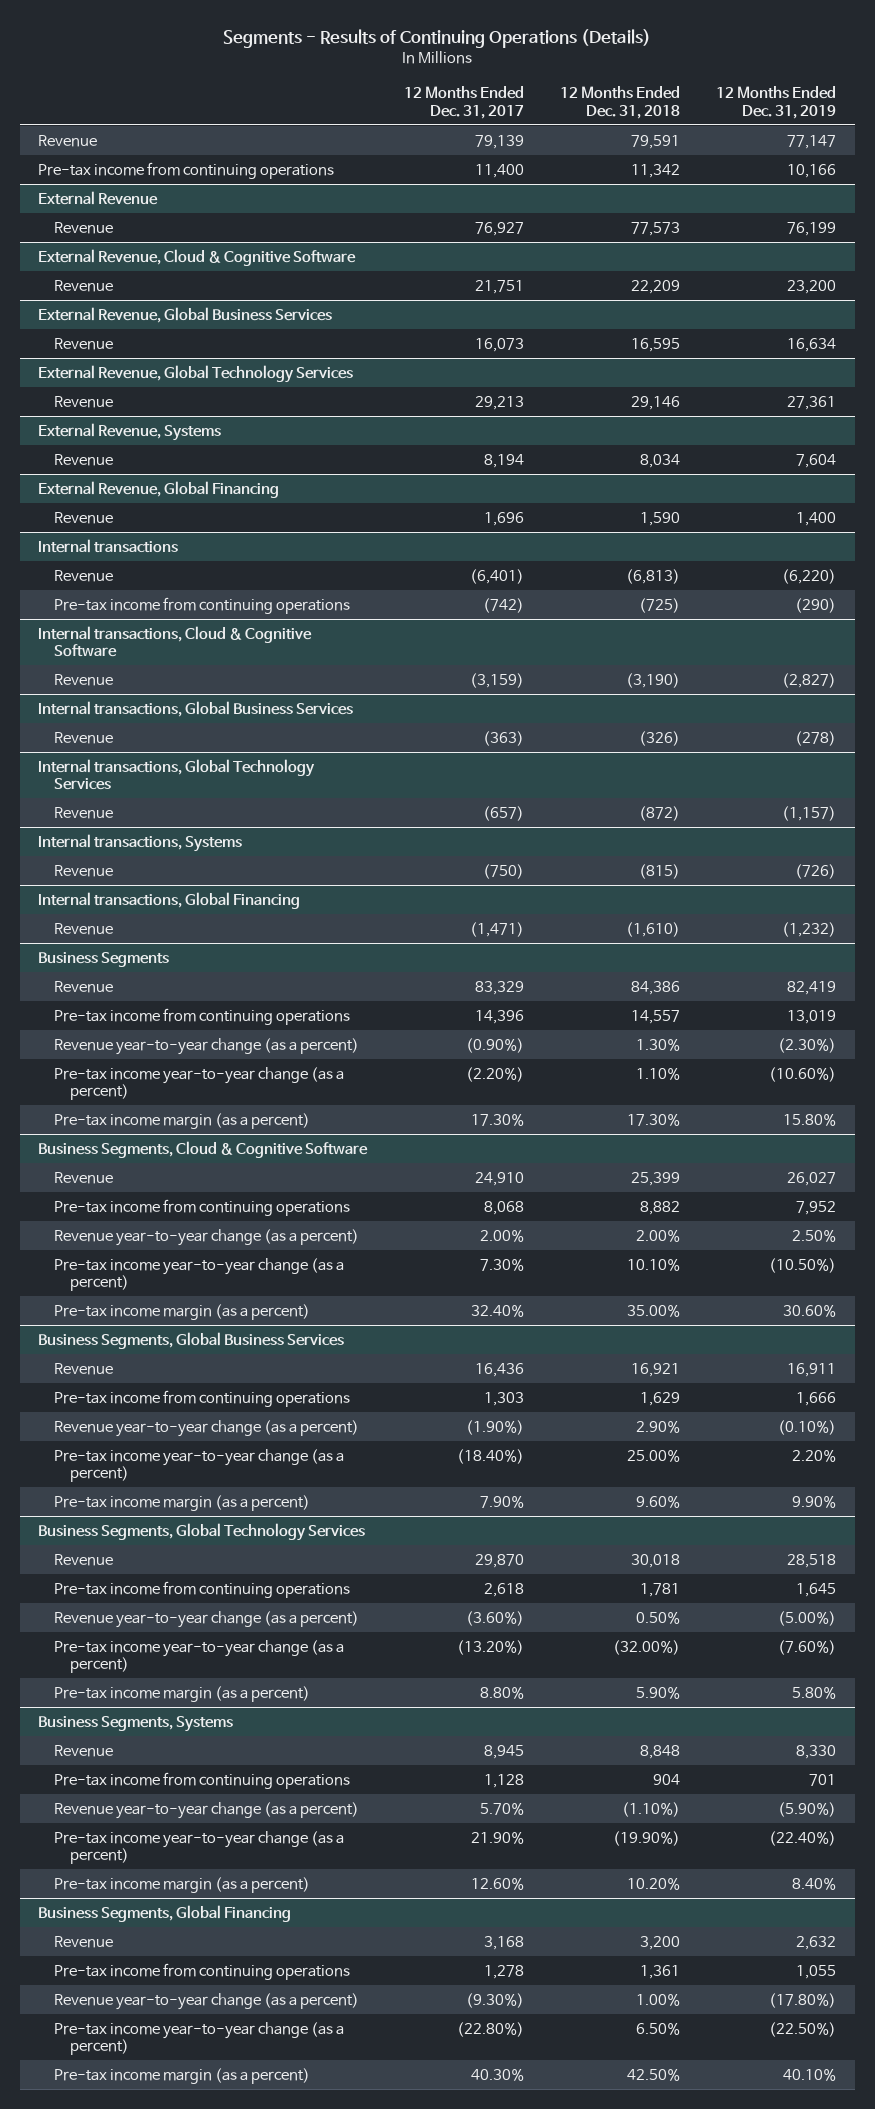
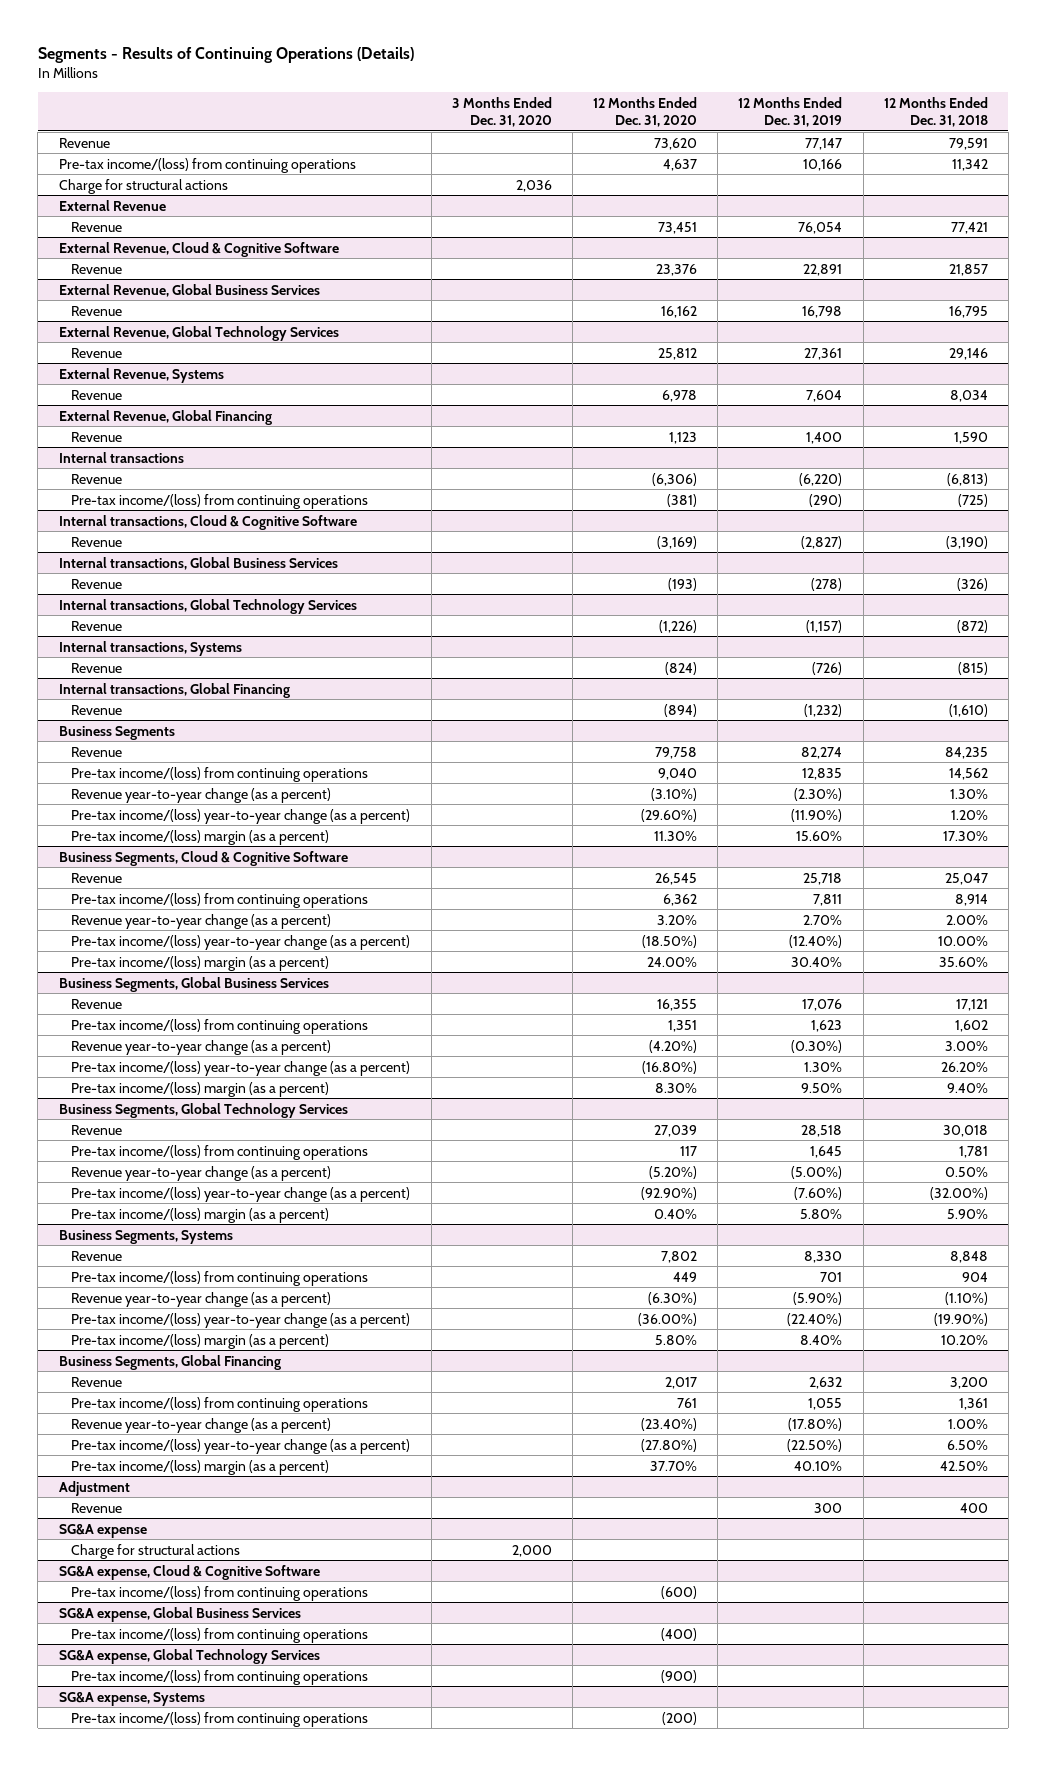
- | 12 Months Ended Dec. 31, 2017 | 12 Months Ended Dec. 31, 2018 | 12 Months Ended Dec. 31, 2019
+ | 3 Months Ended Dec. 31, 2020 | 12 Months Ended Dec. 31, 2020 | 12 Months Ended Dec. 31, 2019 | 12 Months Ended Dec. 31, 2018
- Pre-tax income from continuing operations | 11,400 | 11,342 | 10,166
+ Pre-tax income/(loss) from continuing operations | | 4,637 | 10,166 | 11,342
+ Charge for structural actions | 2,036 | | |
@ External Revenue
- Revenue | 76,927 | 77,573 | 76,199
+ Revenue | | 73,451 | 76,054 | 77,421
@ External Revenue, Cloud & Cognitive Software
- Revenue | 21,751 | 22,209 | 23,200
+ Revenue | | 23,376 | 22,891 | 21,857
@ External Revenue, Global Business Services
- Revenue | 16,073 | 16,595 | 16,634
+ Revenue | | 16,162 | 16,798 | 16,795
@ Internal transactions
- Pre-tax income from continuing operations | (742) | (725) | (290)
+ Pre-tax income/(loss) from continuing operations | | (381) | (290) | (725)
@ Business Segments
- Revenue | 83,329 | 84,386 | 82,419
- Pre-tax income from continuing operations | 14,396 | 14,557 | 13,019
+ Revenue | | 79,758 | 82,274 | 84,235
+ Pre-tax income/(loss) from continuing operations | | 9,040 | 12,835 | 14,562
- Pre-tax income year-to-year change (as a percent) | (2.20%) | 1.10% | (10.60%)
- Pre-tax income margin (as a percent) | 17.30% | 17.30% | 15.80%
+ Pre-tax income/(loss) year-to-year change (as a percent) | | (29.60%) | (11.90%) | 1.20%
+ Pre-tax income/(loss) margin (as a percent) | | 11.30% | 15.60% | 17.30%
@ Business Segments, Cloud & Cognitive Software
- Revenue | 24,910 | 25,399 | 26,027
- Pre-tax income from continuing operations | 8,068 | 8,882 | 7,952
- Revenue year-to-year change (as a percent) | 2.00% | 2.00% | 2.50%
- Pre-tax income year-to-year change (as a percent) | 7.30% | 10.10% | (10.50%)
- Pre-tax income margin (as a percent) | 32.40% | 35.00% | 30.60%
+ Revenue | | 26,545 | 25,718 | 25,047
+ Pre-tax income/(loss) from continuing operations | | 6,362 | 7,811 | 8,914
+ Revenue year-to-year change (as a percent) | | 3.20% | 2.70% | 2.00%
+ Pre-tax income/(loss) year-to-year change (as a percent) | | (18.50%) | (12.40%) | 10.00%
+ Pre-tax income/(loss) margin (as a percent) | | 24.00% | 30.40% | 35.60%
@ Business Segments, Global Business Services
- Revenue | 16,436 | 16,921 | 16,911
- Pre-tax income from continuing operations | 1,303 | 1,629 | 1,666
- Revenue year-to-year change (as a percent) | (1.90%) | 2.90% | (0.10%)
- Pre-tax income year-to-year change (as a percent) | (18.40%) | 25.00% | 2.20%
- Pre-tax income margin (as a percent) | 7.90% | 9.60% | 9.90%
+ Revenue | | 16,355 | 17,076 | 17,121
+ Pre-tax income/(loss) from continuing operations | | 1,351 | 1,623 | 1,602
+ Revenue year-to-year change (as a percent) | | (4.20%) | (0.30%) | 3.00%
+ Pre-tax income/(loss) year-to-year change (as a percent) | | (16.80%) | 1.30% | 26.20%
+ Pre-tax income/(loss) margin (as a percent) | | 8.30% | 9.50% | 9.40%
@ Business Segments, Global Technology Services
- Pre-tax income from continuing operations | 2,618 | 1,781 | 1,645
+ Pre-tax income/(loss) from continuing operations | | 117 | 1,645 | 1,781
- Pre-tax income year-to-year change (as a percent) | (13.20%) | (32.00%) | (7.60%)
- Pre-tax income margin (as a percent) | 8.80% | 5.90% | 5.80%
+ Pre-tax income/(loss) year-to-year change (as a percent) | | (92.90%) | (7.60%) | (32.00%)
+ Pre-tax income/(loss) margin (as a percent) | | 0.40% | 5.80% | 5.90%
@ Business Segments, Systems
- Pre-tax income from continuing operations | 1,128 | 904 | 701
+ Pre-tax income/(loss) from continuing operations | | 449 | 701 | 904
- Pre-tax income year-to-year change (as a percent) | 21.90% | (19.90%) | (22.40%)
- Pre-tax income margin (as a percent) | 12.60% | 10.20% | 8.40%
+ Pre-tax income/(loss) year-to-year change (as a percent) | | (36.00%) | (22.40%) | (19.90%)
+ Pre-tax income/(loss) margin (as a percent) | | 5.80% | 8.40% | 10.20%
@ Business Segments, Global Financing
- Pre-tax income from continuing operations | 1,278 | 1,361 | 1,055
+ Pre-tax income/(loss) from continuing operations | | 761 | 1,055 | 1,361
- Pre-tax income year-to-year change (as a percent) | (22.80%) | 6.50% | (22.50%)
- Pre-tax income margin (as a percent) | 40.30% | 42.50% | 40.10%
+ Pre-tax income/(loss) year-to-year change (as a percent) | | (27.80%) | (22.50%) | 6.50%
+ Pre-tax income/(loss) margin (as a percent) | | 37.70% | 40.10% | 42.50%
+ Adjustment
+ Revenue | | | 300 | 400
+ SG&A expense
+ Charge for structural actions | 2,000 | | |
+ SG&A expense, Cloud & Cognitive Software
+ Pre-tax income/(loss) from continuing operations | | (600) | |
+ SG&A expense, Global Business Services
+ Pre-tax income/(loss) from continuing operations | | (400) | |
+ SG&A expense, Global Technology Services
+ Pre-tax income/(loss) from continuing operations | | (900) | |
+ SG&A expense, Systems
+ Pre-tax income/(loss) from continuing operations | | (200) | |

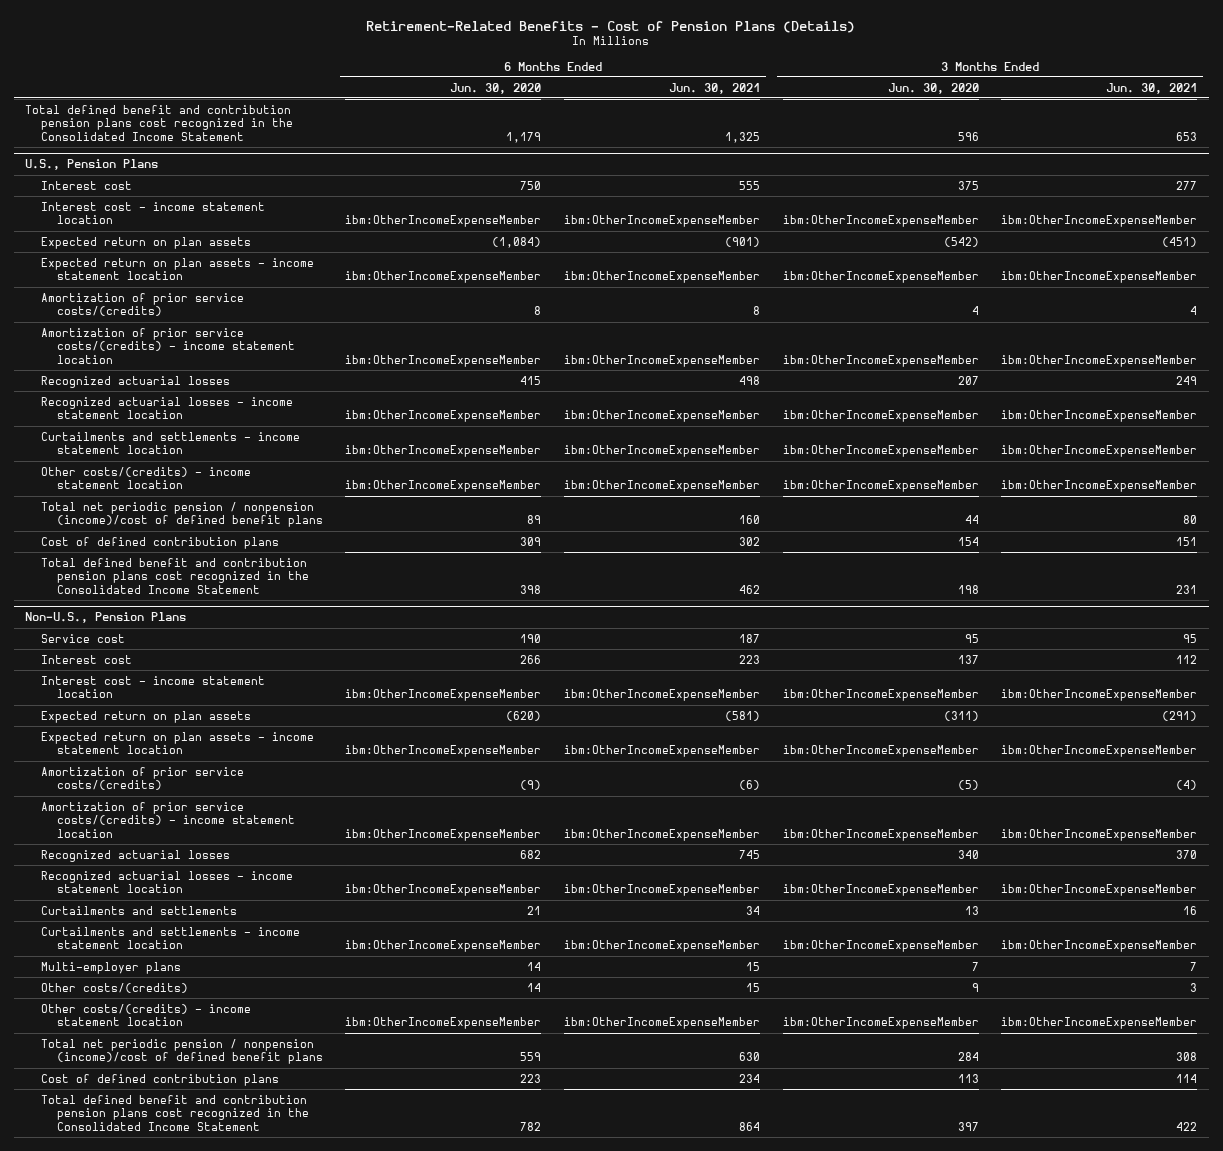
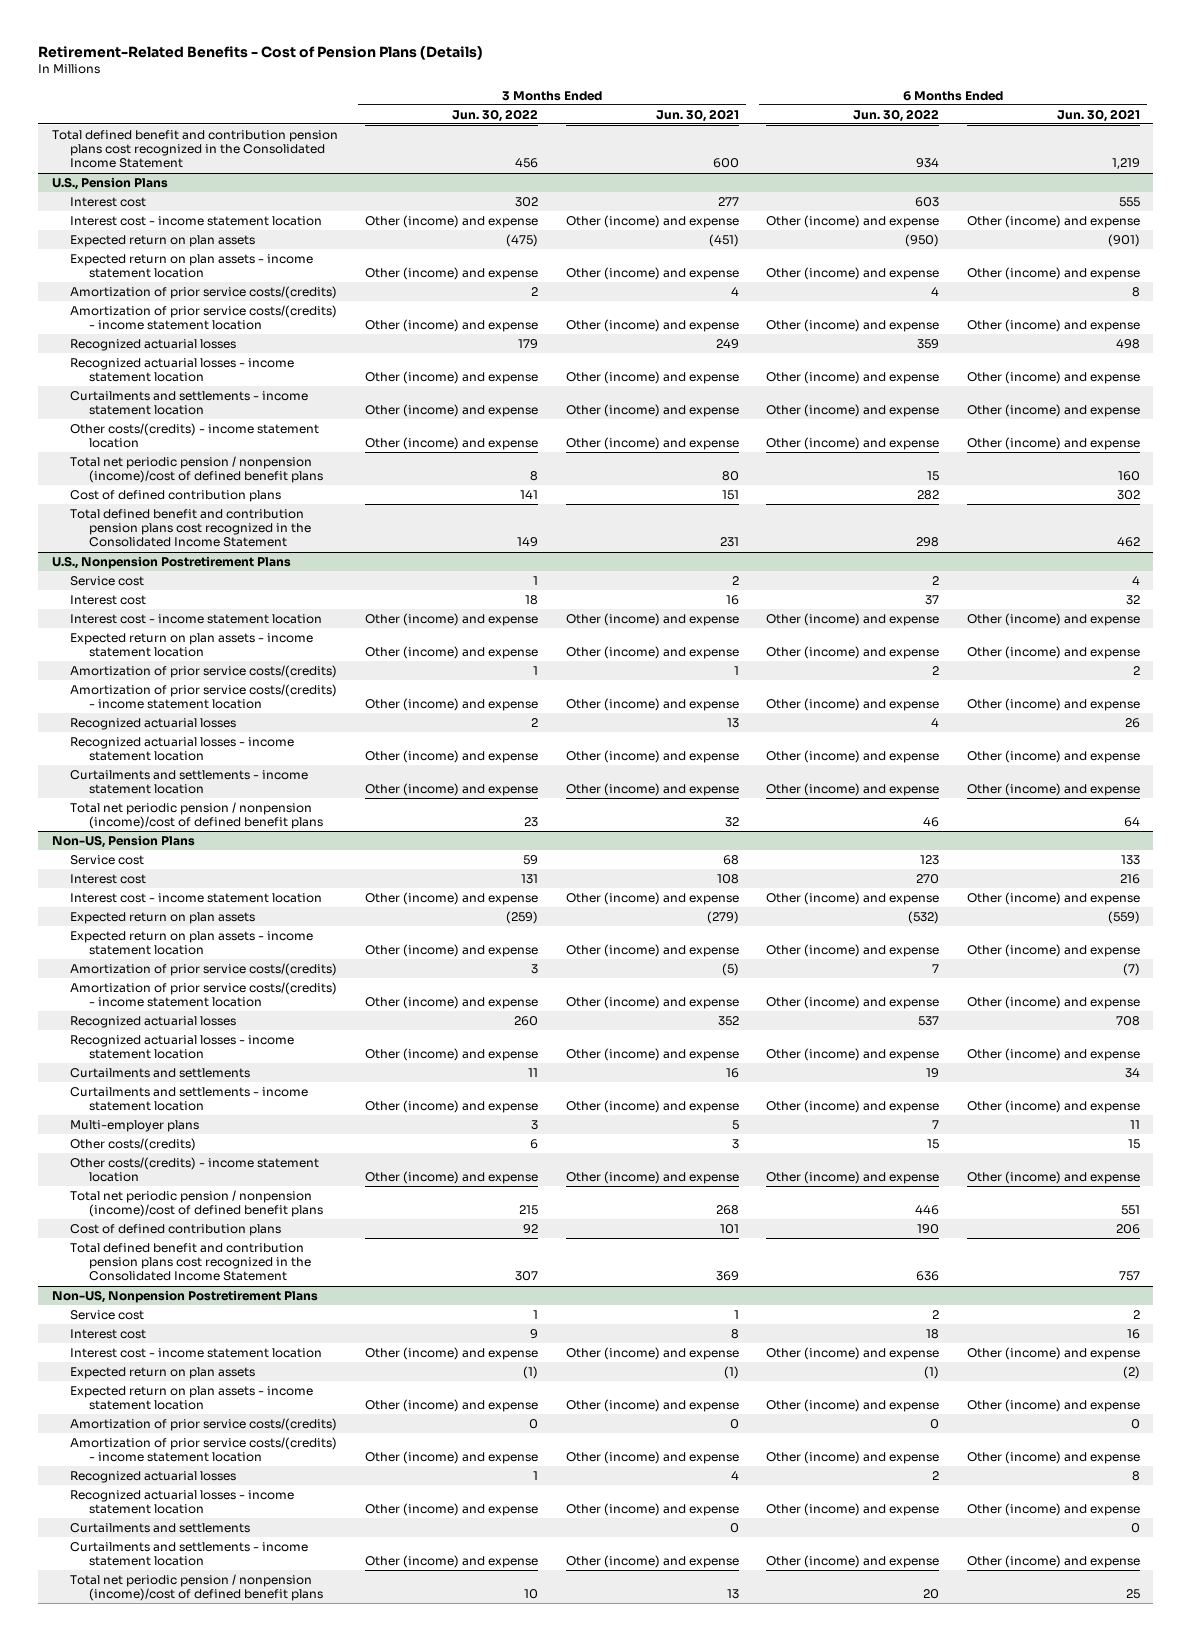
- | 6 Months Ended Jun. 30, 2020 | 6 Months Ended Jun. 30, 2021 | 3 Months Ended Jun. 30, 2020 | 3 Months Ended Jun. 30, 2021
+ | 3 Months Ended Jun. 30, 2022 | 3 Months Ended Jun. 30, 2021 | 6 Months Ended Jun. 30, 2022 | 6 Months Ended Jun. 30, 2021
- Total defined benefit and contribution pension plans cost recognized in the Consolidated Income Statement | 1,179 | 1,325 | 596 | 653
+ Total defined benefit and contribution pension plans cost recognized in the Consolidated Income Statement | 456 | 600 | 934 | 1,219
@ U.S., Pension Plans
- Interest cost - income statement location | ibm:OtherIncomeExpenseMember | ibm:OtherIncomeExpenseMember | ibm:OtherIncomeExpenseMember | ibm:OtherIncomeExpenseMember
+ Interest cost - income statement location | Other (income) and expense | Other (income) and expense | Other (income) and expense | Other (income) and expense
- Expected return on plan assets - income statement location | ibm:OtherIncomeExpenseMember | ibm:OtherIncomeExpenseMember | ibm:OtherIncomeExpenseMember | ibm:OtherIncomeExpenseMember
+ Expected return on plan assets - income statement location | Other (income) and expense | Other (income) and expense | Other (income) and expense | Other (income) and expense
- Amortization of prior service costs/(credits) - income statement location | ibm:OtherIncomeExpenseMember | ibm:OtherIncomeExpenseMember | ibm:OtherIncomeExpenseMember | ibm:OtherIncomeExpenseMember
+ Amortization of prior service costs/(credits) - income statement location | Other (income) and expense | Other (income) and expense | Other (income) and expense | Other (income) and expense
- Recognized actuarial losses - income statement location | ibm:OtherIncomeExpenseMember | ibm:OtherIncomeExpenseMember | ibm:OtherIncomeExpenseMember | ibm:OtherIncomeExpenseMember
- Curtailments and settlements - income statement location | ibm:OtherIncomeExpenseMember | ibm:OtherIncomeExpenseMember | ibm:OtherIncomeExpenseMember | ibm:OtherIncomeExpenseMember
- Other costs/(credits) - income statement location | ibm:OtherIncomeExpenseMember | ibm:OtherIncomeExpenseMember | ibm:OtherIncomeExpenseMember | ibm:OtherIncomeExpenseMember
+ Recognized actuarial losses - income statement location | Other (income) and expense | Other (income) and expense | Other (income) and expense | Other (income) and expense
+ Curtailments and settlements - income statement location | Other (income) and expense | Other (income) and expense | Other (income) and expense | Other (income) and expense
+ Other costs/(credits) - income statement location | Other (income) and expense | Other (income) and expense | Other (income) and expense | Other (income) and expense
- Non-U.S., Pension Plans
- Service cost | 190 | 187 | 95 | 95
- Interest cost | 266 | 223 | 137 | 112
- Interest cost - income statement location | ibm:OtherIncomeExpenseMember | ibm:OtherIncomeExpenseMember | ibm:OtherIncomeExpenseMember | ibm:OtherIncomeExpenseMember
- Expected return on plan assets | (620) | (581) | (311) | (291)
- Expected return on plan assets - income statement location | ibm:OtherIncomeExpenseMember | ibm:OtherIncomeExpenseMember | ibm:OtherIncomeExpenseMember | ibm:OtherIncomeExpenseMember
- Amortization of prior service costs/(credits) | (9) | (6) | (5) | (4)
- Amortization of prior service costs/(credits) - income statement location | ibm:OtherIncomeExpenseMember | ibm:OtherIncomeExpenseMember | ibm:OtherIncomeExpenseMember | ibm:OtherIncomeExpenseMember
- Recognized actuarial losses | 682 | 745 | 340 | 370
- Recognized actuarial losses - income statement location | ibm:OtherIncomeExpenseMember | ibm:OtherIncomeExpenseMember | ibm:OtherIncomeExpenseMember | ibm:OtherIncomeExpenseMember
+ U.S., Nonpension Postretirement Plans
+ Service cost | 1 | 2 | 2 | 4
+ Interest cost | 18 | 16 | 37 | 32
+ Interest cost - income statement location | Other (income) and expense | Other (income) and expense | Other (income) and expense | Other (income) and expense
+ Expected return on plan assets - income statement location | Other (income) and expense | Other (income) and expense | Other (income) and expense | Other (income) and expense
+ Amortization of prior service costs/(credits) | 1 | 1 | 2 | 2
+ Amortization of prior service costs/(credits) - income statement location | Other (income) and expense | Other (income) and expense | Other (income) and expense | Other (income) and expense
+ Recognized actuarial losses | 2 | 13 | 4 | 26
+ Recognized actuarial losses - income statement location | Other (income) and expense | Other (income) and expense | Other (income) and expense | Other (income) and expense
+ Curtailments and settlements - income statement location | Other (income) and expense | Other (income) and expense | Other (income) and expense | Other (income) and expense
+ Total net periodic pension / nonpension (income)/cost of defined benefit plans | 23 | 32 | 46 | 64
+ Non-US, Pension Plans
+ Service cost | 59 | 68 | 123 | 133
+ Interest cost | 131 | 108 | 270 | 216
+ Interest cost - income statement location | Other (income) and expense | Other (income) and expense | Other (income) and expense | Other (income) and expense
+ Expected return on plan assets | (259) | (279) | (532) | (559)
+ Expected return on plan assets - income statement location | Other (income) and expense | Other (income) and expense | Other (income) and expense | Other (income) and expense
+ Amortization of prior service costs/(credits) | 3 | (5) | 7 | (7)
+ Amortization of prior service costs/(credits) - income statement location | Other (income) and expense | Other (income) and expense | Other (income) and expense | Other (income) and expense
+ Recognized actuarial losses | 260 | 352 | 537 | 708
+ Recognized actuarial losses - income statement location | Other (income) and expense | Other (income) and expense | Other (income) and expense | Other (income) and expense
- Curtailments and settlements - income statement location | ibm:OtherIncomeExpenseMember | ibm:OtherIncomeExpenseMember | ibm:OtherIncomeExpenseMember | ibm:OtherIncomeExpenseMember
- Multi-employer plans | 14 | 15 | 7 | 7
+ Curtailments and settlements - income statement location | Other (income) and expense | Other (income) and expense | Other (income) and expense | Other (income) and expense
+ Multi-employer plans | 3 | 5 | 7 | 11
- Other costs/(credits) - income statement location | ibm:OtherIncomeExpenseMember | ibm:OtherIncomeExpenseMember | ibm:OtherIncomeExpenseMember | ibm:OtherIncomeExpenseMember
- Total net periodic pension / nonpension (income)/cost of defined benefit plans | 559 | 630 | 284 | 308
- Cost of defined contribution plans | 223 | 234 | 113 | 114
- Total defined benefit and contribution pension plans cost recognized in the Consolidated Income Statement | 782 | 864 | 397 | 422
+ Other costs/(credits) - income statement location | Other (income) and expense | Other (income) and expense | Other (income) and expense | Other (income) and expense
+ Total net periodic pension / nonpension (income)/cost of defined benefit plans | 215 | 268 | 446 | 551
+ Cost of defined contribution plans | 92 | 101 | 190 | 206
+ Total defined benefit and contribution pension plans cost recognized in the Consolidated Income Statement | 307 | 369 | 636 | 757
+ Non-US, Nonpension Postretirement Plans
+ Service cost | 1 | 1 | 2 | 2
+ Interest cost | 9 | 8 | 18 | 16
+ Interest cost - income statement location | Other (income) and expense | Other (income) and expense | Other (income) and expense | Other (income) and expense
+ Expected return on plan assets | (1) | (1) | (1) | (2)
+ Expected return on plan assets - income statement location | Other (income) and expense | Other (income) and expense | Other (income) and expense | Other (income) and expense
+ Amortization of prior service costs/(credits) | 0 | 0 | 0 | 0
+ Amortization of prior service costs/(credits) - income statement location | Other (income) and expense | Other (income) and expense | Other (income) and expense | Other (income) and expense
+ Recognized actuarial losses | 1 | 4 | 2 | 8
+ Recognized actuarial losses - income statement location | Other (income) and expense | Other (income) and expense | Other (income) and expense | Other (income) and expense
+ Curtailments and settlements | | 0 | | 0
+ Curtailments and settlements - income statement location | Other (income) and expense | Other (income) and expense | Other (income) and expense | Other (income) and expense
+ Total net periodic pension / nonpension (income)/cost of defined benefit plans | 10 | 13 | 20 | 25

